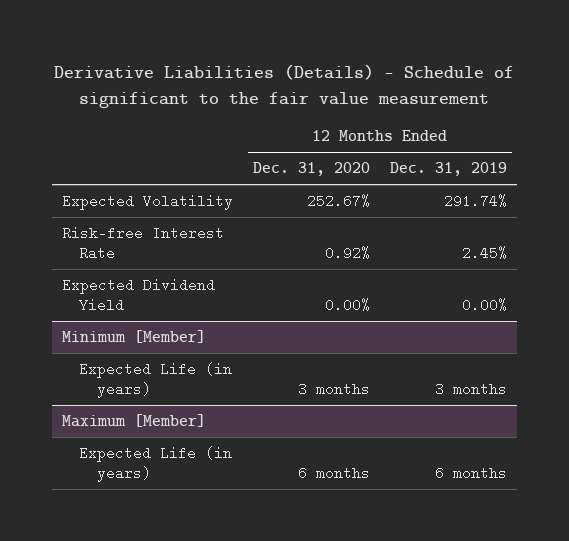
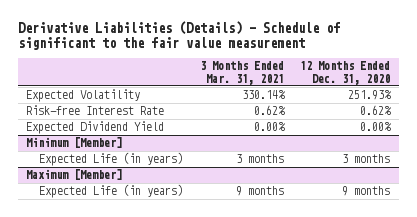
- | 12 Months Ended Dec. 31, 2020 | 12 Months Ended Dec. 31, 2019
+ | 3 Months Ended Mar. 31, 2021 | 12 Months Ended Dec. 31, 2020
- Expected Volatility | 252.67% | 291.74%
- Risk-free Interest Rate | 0.92% | 2.45%
+ Expected Volatility | 330.14% | 251.93%
+ Risk-free Interest Rate | 0.62% | 0.62%
@ Maximum [Member]
- Expected Life (in years) | 6 months | 6 months
+ Expected Life (in years) | 9 months | 9 months

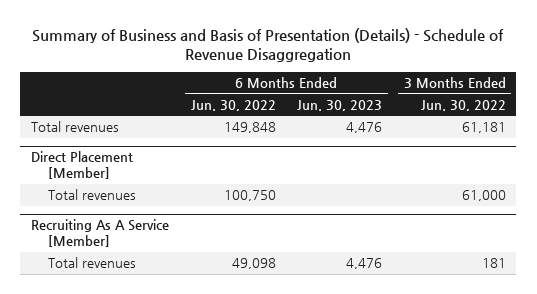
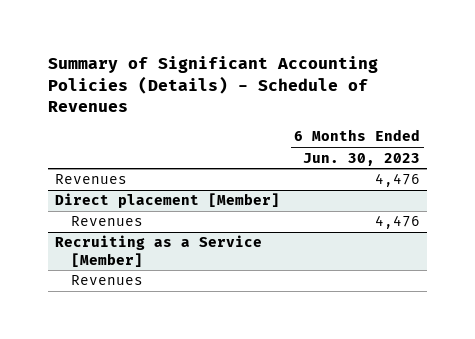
- Summary of Business and Basis of Presentation (Details) - Schedule of Revenue Disaggregation
+ Summary of Significant Accounting Policies (Details) - Schedule of Revenues
- | 6 Months Ended Jun. 30, 2022 | 6 Months Ended Jun. 30, 2023 | 3 Months Ended Jun. 30, 2022
+ | 6 Months Ended Jun. 30, 2023
- Total revenues | 149,848 | 4,476 | 61,181
- Direct Placement [Member]
- Total revenues | 100,750 | | 61,000
- Recruiting As A Service [Member]
- Total revenues | 49,098 | 4,476 | 181
+ Revenues | 4,476
+ Direct placement [Member]
+ Revenues | 4,476
+ Recruiting as a Service [Member]
+ Revenues

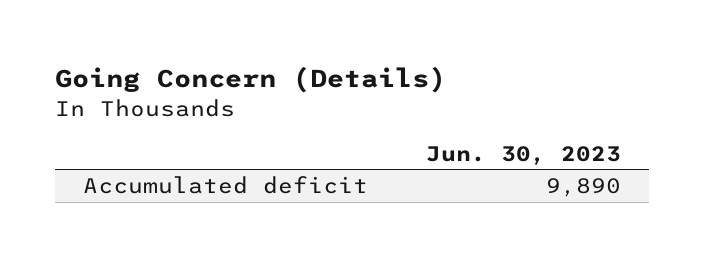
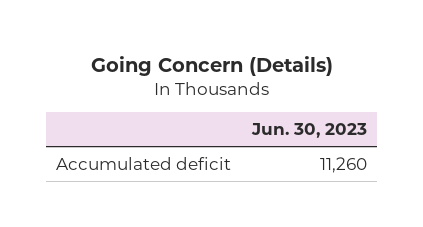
- Accumulated deficit | 9,890
+ Accumulated deficit | 11,260

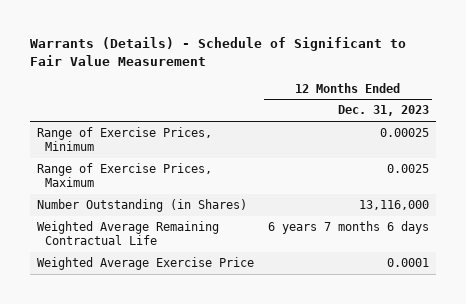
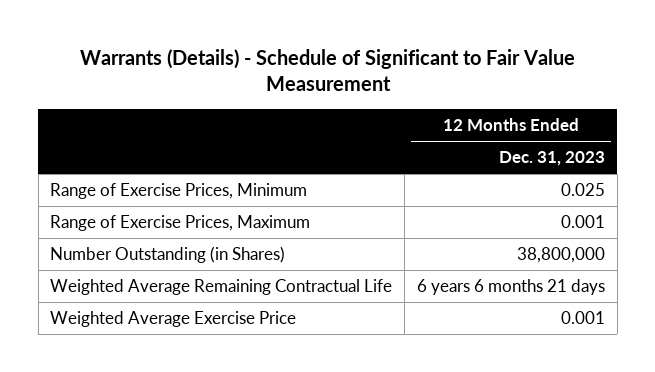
- Range of Exercise Prices, Minimum | 0.00025
- Range of Exercise Prices, Maximum | 0.0025
- Number Outstanding (in Shares) | 13,116,000
- Weighted Average Remaining Contractual Life | 6 years 7 months 6 days
- Weighted Average Exercise Price | 0.0001
+ Range of Exercise Prices, Minimum | 0.025
+ Range of Exercise Prices, Maximum | 0.001
+ Number Outstanding (in Shares) | 38,800,000
+ Weighted Average Remaining Contractual Life | 6 years 6 months 21 days
+ Weighted Average Exercise Price | 0.001

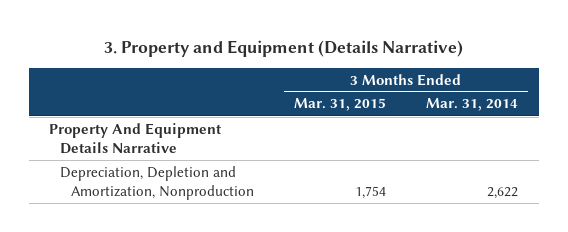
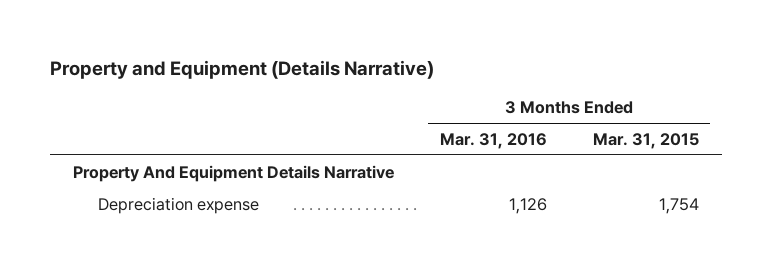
- 3. Property and Equipment (Details Narrative)
+ Property and Equipment (Details Narrative)
- | 3 Months Ended Mar. 31, 2015 | 3 Months Ended Mar. 31, 2014
+ | 3 Months Ended Mar. 31, 2016 | 3 Months Ended Mar. 31, 2015
- Depreciation, Depletion and Amortization, Nonproduction | 1,754 | 2,622
+ Depreciation expense | 1,126 | 1,754

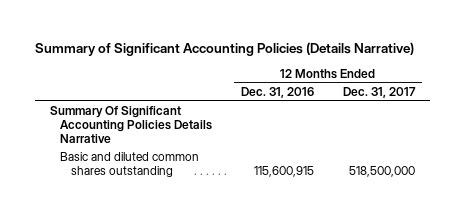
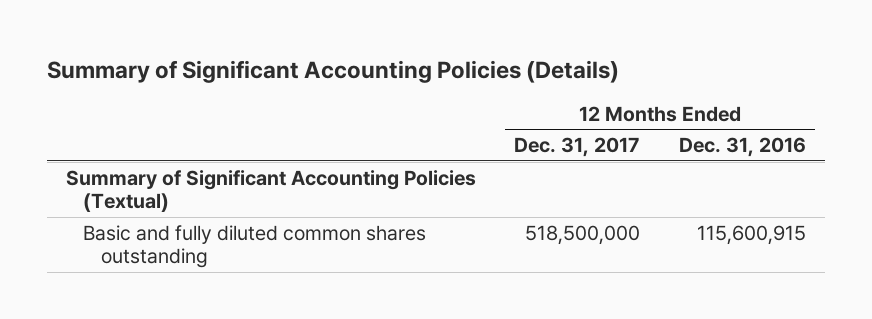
- Summary of Significant Accounting Policies (Details Narrative)
+ Summary of Significant Accounting Policies (Details)
- | 12 Months Ended Dec. 31, 2016 | 12 Months Ended Dec. 31, 2017
+ | 12 Months Ended Dec. 31, 2017 | 12 Months Ended Dec. 31, 2016
- Summary Of Significant Accounting Policies Details Narrative
- Basic and diluted common shares outstanding | 115,600,915 | 518,500,000
+ Summary of Significant Accounting Policies (Textual)
+ Basic and fully diluted common shares outstanding | 518,500,000 | 115,600,915

